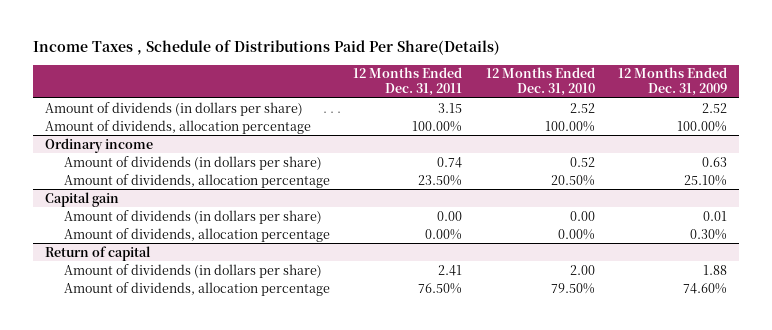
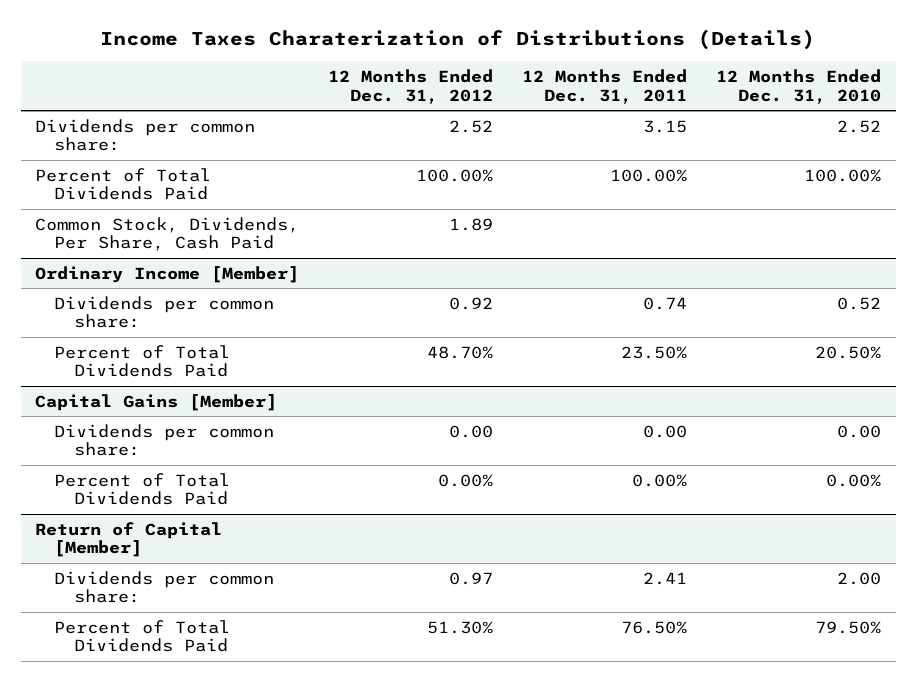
- Income Taxes , Schedule of Distributions Paid Per Share(Details)
+ Income Taxes Charaterization of Distributions (Details)
- | 12 Months Ended Dec. 31, 2011 | 12 Months Ended Dec. 31, 2010 | 12 Months Ended Dec. 31, 2009
+ | 12 Months Ended Dec. 31, 2012 | 12 Months Ended Dec. 31, 2011 | 12 Months Ended Dec. 31, 2010
- Amount of dividends (in dollars per share) | 3.15 | 2.52 | 2.52
- Amount of dividends, allocation percentage | 100.00% | 100.00% | 100.00%
- Ordinary income
- Amount of dividends (in dollars per share) | 0.74 | 0.52 | 0.63
- Amount of dividends, allocation percentage | 23.50% | 20.50% | 25.10%
- Capital gain
- Amount of dividends (in dollars per share) | 0.00 | 0.00 | 0.01
- Amount of dividends, allocation percentage | 0.00% | 0.00% | 0.30%
- Return of capital
- Amount of dividends (in dollars per share) | 2.41 | 2.00 | 1.88
- Amount of dividends, allocation percentage | 76.50% | 79.50% | 74.60%
+ Dividends per common share: | 2.52 | 3.15 | 2.52
+ Percent of Total Dividends Paid | 100.00% | 100.00% | 100.00%
+ Common Stock, Dividends, Per Share, Cash Paid | 1.89 | |
+ Ordinary Income [Member]
+ Dividends per common share: | 0.92 | 0.74 | 0.52
+ Percent of Total Dividends Paid | 48.70% | 23.50% | 20.50%
+ Capital Gains [Member]
+ Dividends per common share: | 0.00 | 0.00 | 0.00
+ Percent of Total Dividends Paid | 0.00% | 0.00% | 0.00%
+ Return of Capital [Member]
+ Dividends per common share: | 0.97 | 2.41 | 2.00
+ Percent of Total Dividends Paid | 51.30% | 76.50% | 79.50%

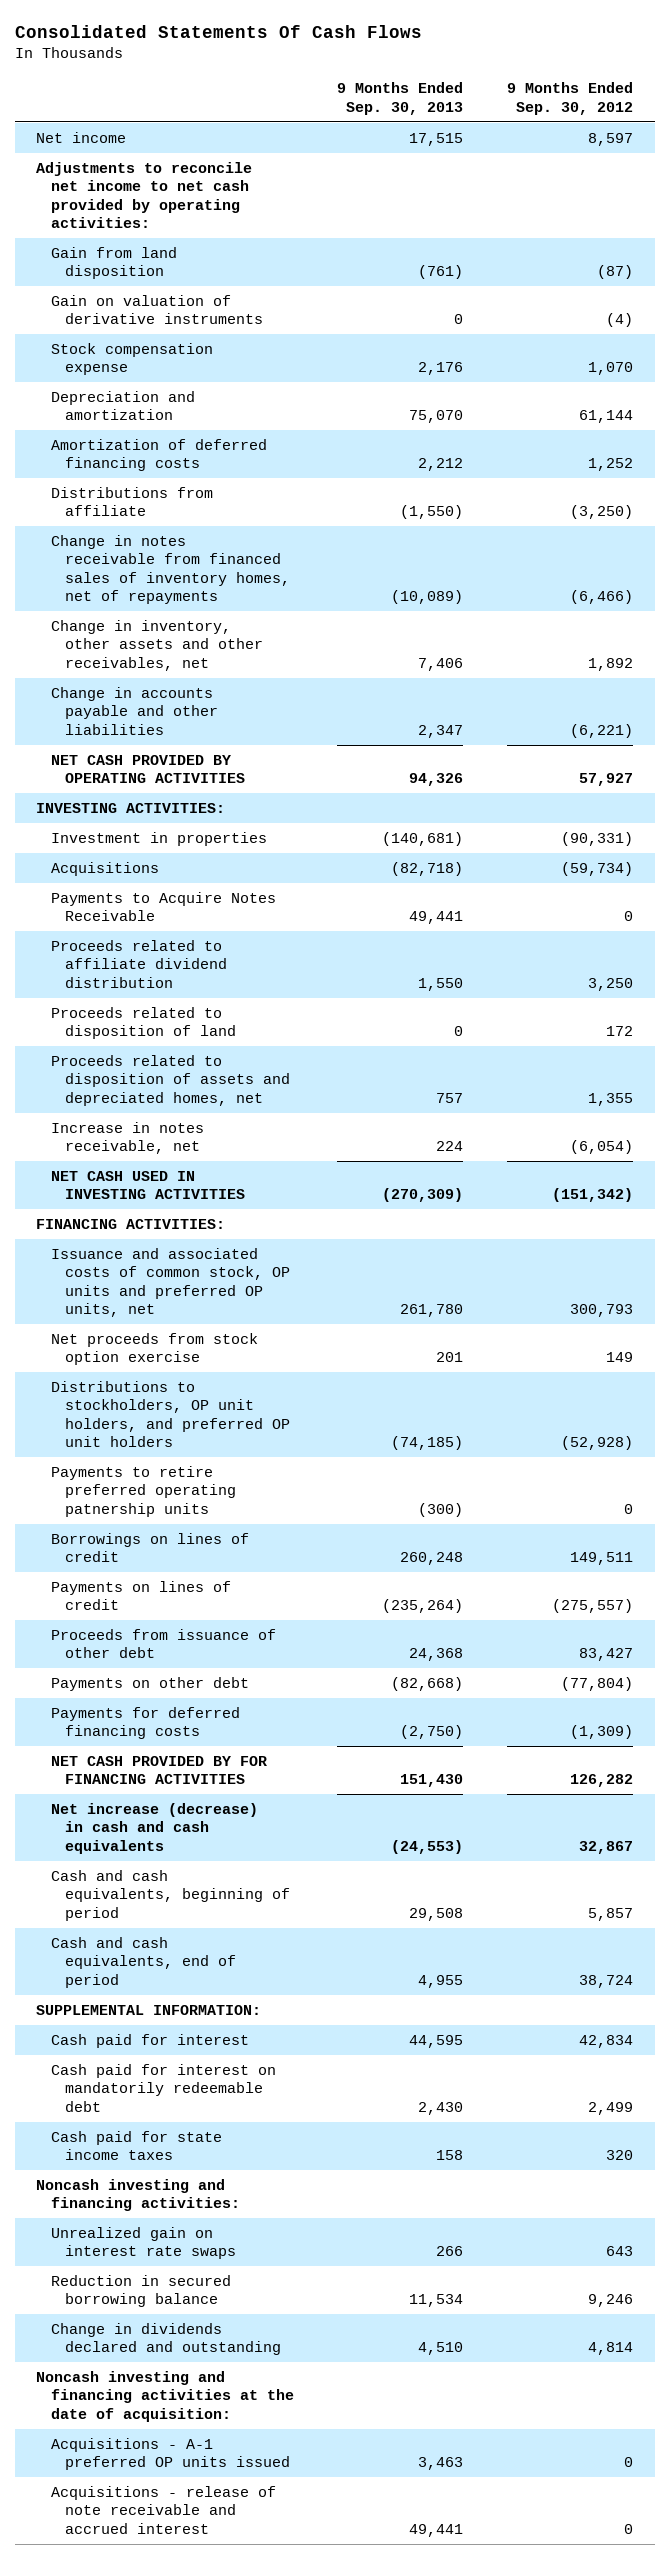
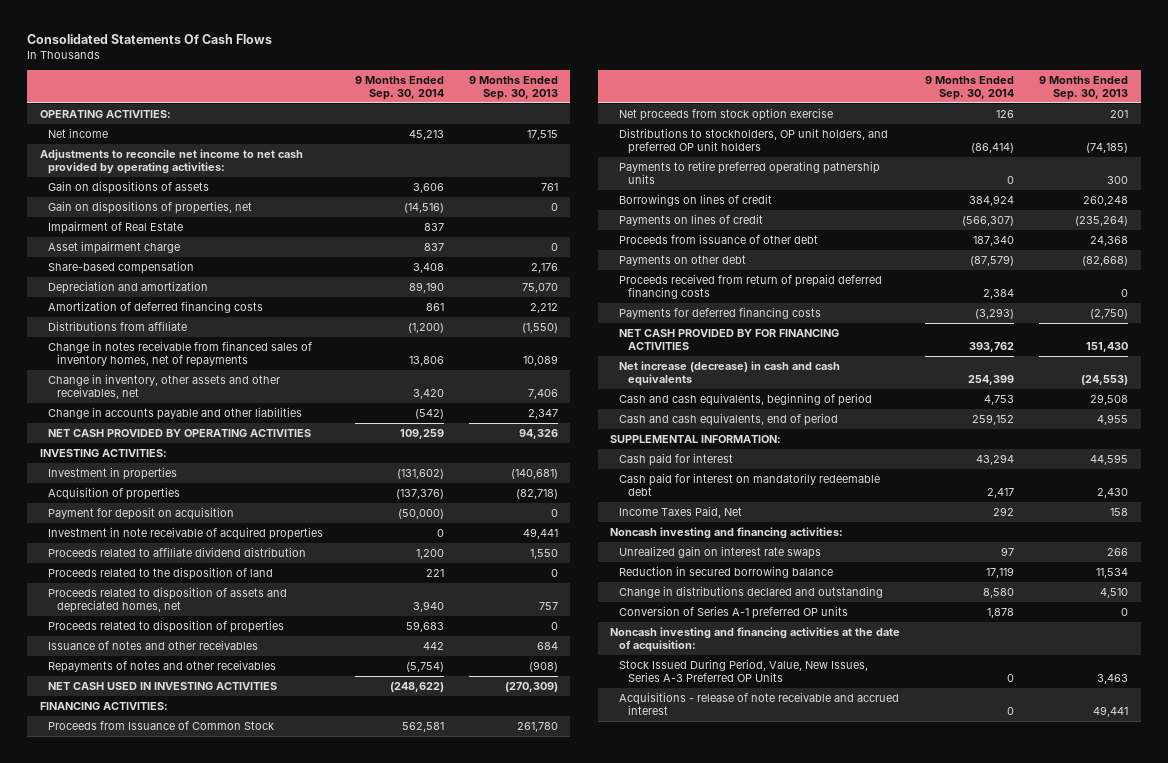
- | 9 Months Ended Sep. 30, 2013 | 9 Months Ended Sep. 30, 2012
+ | 9 Months Ended Sep. 30, 2014 | 9 Months Ended Sep. 30, 2013
+ OPERATING ACTIVITIES:
- Gain from land disposition | (761) | (87)
- Gain on valuation of derivative instruments | 0 | (4)
- Stock compensation expense | 2,176 | 1,070
+ Gain on dispositions of assets | 3,606 | 761
+ Gain on dispositions of properties, net | (14,516) | 0
+ Impairment of Real Estate | 837 |
+ Asset impairment charge | 837 | 0
+ Share-based compensation | 3,408 | 2,176
- Change in notes receivable from financed sales of inventory homes, net of repayments | (10,089) | (6,466)
+ Change in notes receivable from financed sales of inventory homes, net of repayments | 13,806 | 10,089
- Acquisitions | (82,718) | (59,734)
- Payments to Acquire Notes Receivable | 49,441 | 0
+ Acquisition of properties | (137,376) | (82,718)
+ Payment for deposit on acquisition | (50,000) | 0
+ Investment in note receivable of acquired properties | 0 | 49,441
- Proceeds related to disposition of land | 0 | 172
+ Proceeds related to the disposition of land | 221 | 0
- Increase in notes receivable, net | 224 | (6,054)
+ Proceeds related to disposition of properties | 59,683 | 0
+ Issuance of notes and other receivables | 442 | 684
+ Repayments of notes and other receivables | (5,754) | (908)
- Issuance and associated costs of common stock, OP units and preferred OP units, net | 261,780 | 300,793
+ Proceeds from Issuance of Common Stock | 562,581 | 261,780
- Payments to retire preferred operating patnership units | (300) | 0
+ Payments to retire preferred operating patnership units | 0 | 300
+ Proceeds received from return of prepaid deferred financing costs | 2,384 | 0
- Cash paid for state income taxes | 158 | 320
+ Income Taxes Paid, Net | 292 | 158
- Change in dividends declared and outstanding | 4,510 | 4,814
+ Change in distributions declared and outstanding | 8,580 | 4,510
+ Conversion of Series A-1 preferred OP units | 1,878 | 0
- Acquisitions - A-1 preferred OP units issued | 3,463 | 0
+ Stock Issued During Period, Value, New Issues, Series A-3 Preferred OP Units | 0 | 3,463

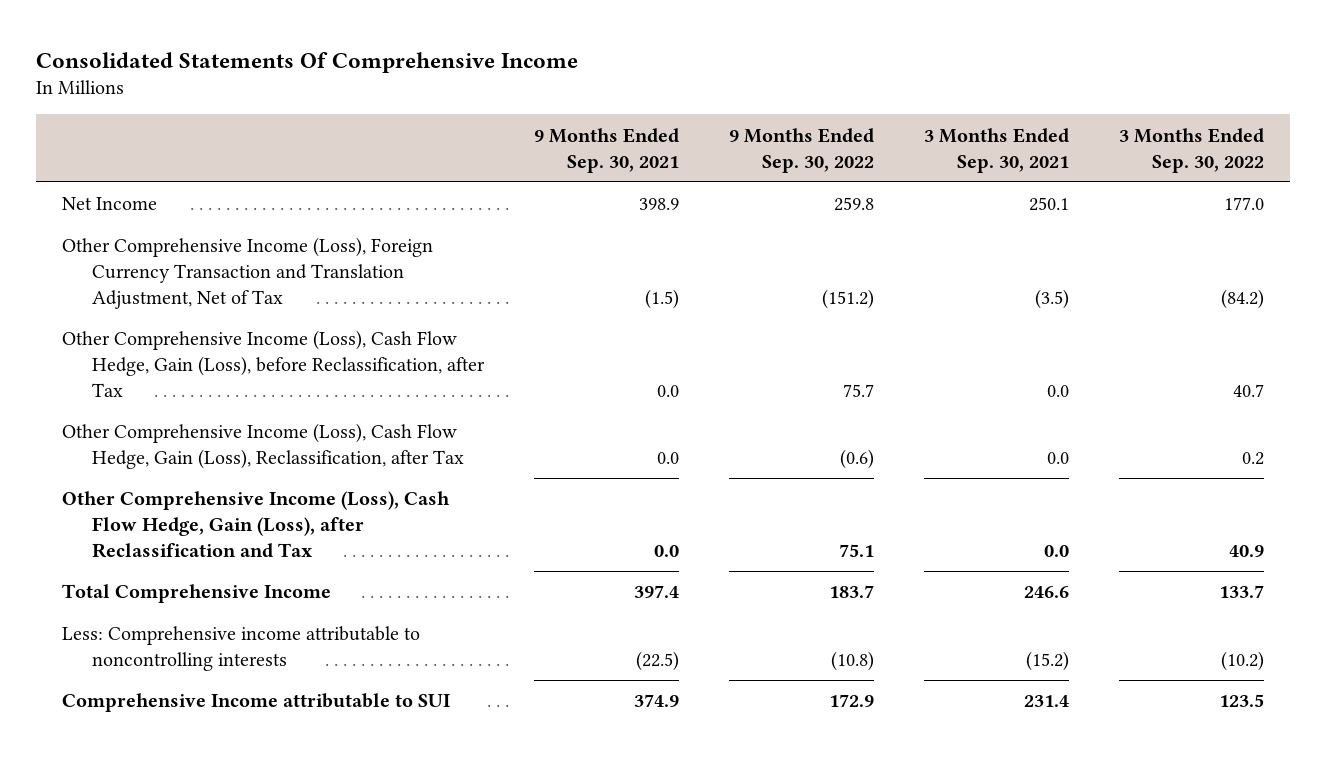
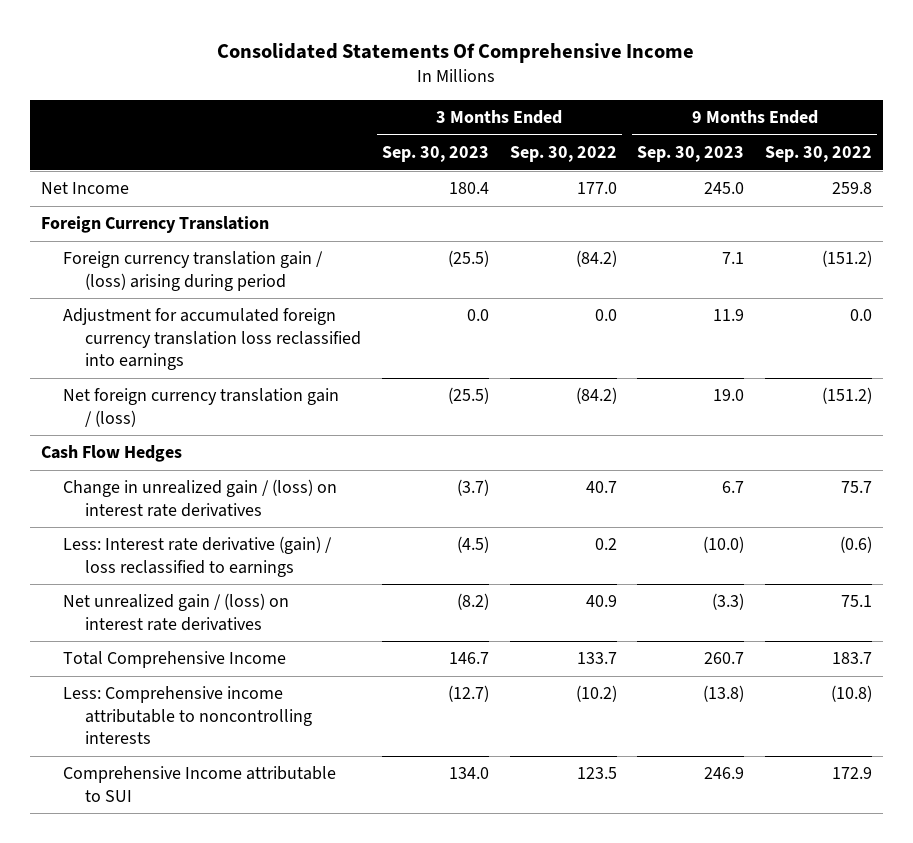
- | 9 Months Ended Sep. 30, 2021 | 9 Months Ended Sep. 30, 2022 | 3 Months Ended Sep. 30, 2021 | 3 Months Ended Sep. 30, 2022
+ | 3 Months Ended Sep. 30, 2023 | 3 Months Ended Sep. 30, 2022 | 9 Months Ended Sep. 30, 2023 | 9 Months Ended Sep. 30, 2022
- Other Comprehensive Income (Loss), Foreign Currency Transaction and Translation Adjustment, Net of Tax | (1.5) | (151.2) | (3.5) | (84.2)
- Other Comprehensive Income (Loss), Cash Flow Hedge, Gain (Loss), before Reclassification, after Tax | 0.0 | 75.7 | 0.0 | 40.7
- Other Comprehensive Income (Loss), Cash Flow Hedge, Gain (Loss), Reclassification, after Tax | 0.0 | (0.6) | 0.0 | 0.2
- Other Comprehensive Income (Loss), Cash Flow Hedge, Gain (Loss), after Reclassification and Tax | 0.0 | 75.1 | 0.0 | 40.9
+ Foreign Currency Translation
+ Foreign currency translation gain / (loss) arising during period | (25.5) | (84.2) | 7.1 | (151.2)
+ Adjustment for accumulated foreign currency translation loss reclassified into earnings | 0.0 | 0.0 | 11.9 | 0.0
+ Net foreign currency translation gain / (loss) | (25.5) | (84.2) | 19.0 | (151.2)
+ Cash Flow Hedges
+ Change in unrealized gain / (loss) on interest rate derivatives | (3.7) | 40.7 | 6.7 | 75.7
+ Less: Interest rate derivative (gain) / loss reclassified to earnings | (4.5) | 0.2 | (10.0) | (0.6)
+ Net unrealized gain / (loss) on interest rate derivatives | (8.2) | 40.9 | (3.3) | 75.1

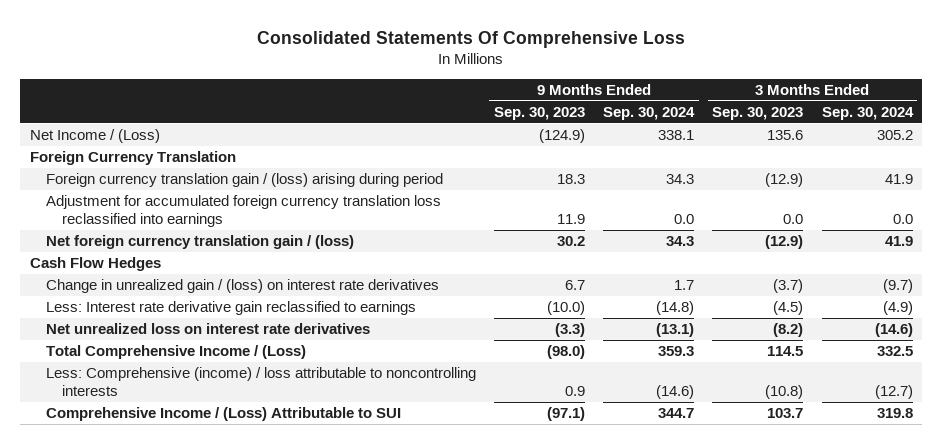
- Consolidated Statements Of Comprehensive Income
+ Consolidated Statements Of Comprehensive Loss
- | 3 Months Ended Sep. 30, 2023 | 3 Months Ended Sep. 30, 2022 | 9 Months Ended Sep. 30, 2023 | 9 Months Ended Sep. 30, 2022
+ | 9 Months Ended Sep. 30, 2023 | 9 Months Ended Sep. 30, 2024 | 3 Months Ended Sep. 30, 2023 | 3 Months Ended Sep. 30, 2024
- Net Income | 180.4 | 177.0 | 245.0 | 259.8
+ Net Income / (Loss) | (124.9) | 338.1 | 135.6 | 305.2
- Foreign currency translation gain / (loss) arising during period | (25.5) | (84.2) | 7.1 | (151.2)
+ Foreign currency translation gain / (loss) arising during period | 18.3 | 34.3 | (12.9) | 41.9
- Net foreign currency translation gain / (loss) | (25.5) | (84.2) | 19.0 | (151.2)
+ Net foreign currency translation gain / (loss) | 30.2 | 34.3 | (12.9) | 41.9
- Less: Interest rate derivative (gain) / loss reclassified to earnings | (4.5) | 0.2 | (10.0) | (0.6)
- Net unrealized gain / (loss) on interest rate derivatives | (8.2) | 40.9 | (3.3) | 75.1
- Total Comprehensive Income | 146.7 | 133.7 | 260.7 | 183.7
- Less: Comprehensive income attributable to noncontrolling interests | (12.7) | (10.2) | (13.8) | (10.8)
- Comprehensive Income attributable to SUI | 134.0 | 123.5 | 246.9 | 172.9
+ Less: Interest rate derivative gain reclassified to earnings | (10.0) | (14.8) | (4.5) | (4.9)
+ Net unrealized loss on interest rate derivatives | (3.3) | (13.1) | (8.2) | (14.6)
+ Total Comprehensive Income / (Loss) | (98.0) | 359.3 | 114.5 | 332.5
+ Less: Comprehensive (income) / loss attributable to noncontrolling interests | 0.9 | (14.6) | (10.8) | (12.7)
+ Comprehensive Income / (Loss) Attributable to SUI | (97.1) | 344.7 | 103.7 | 319.8

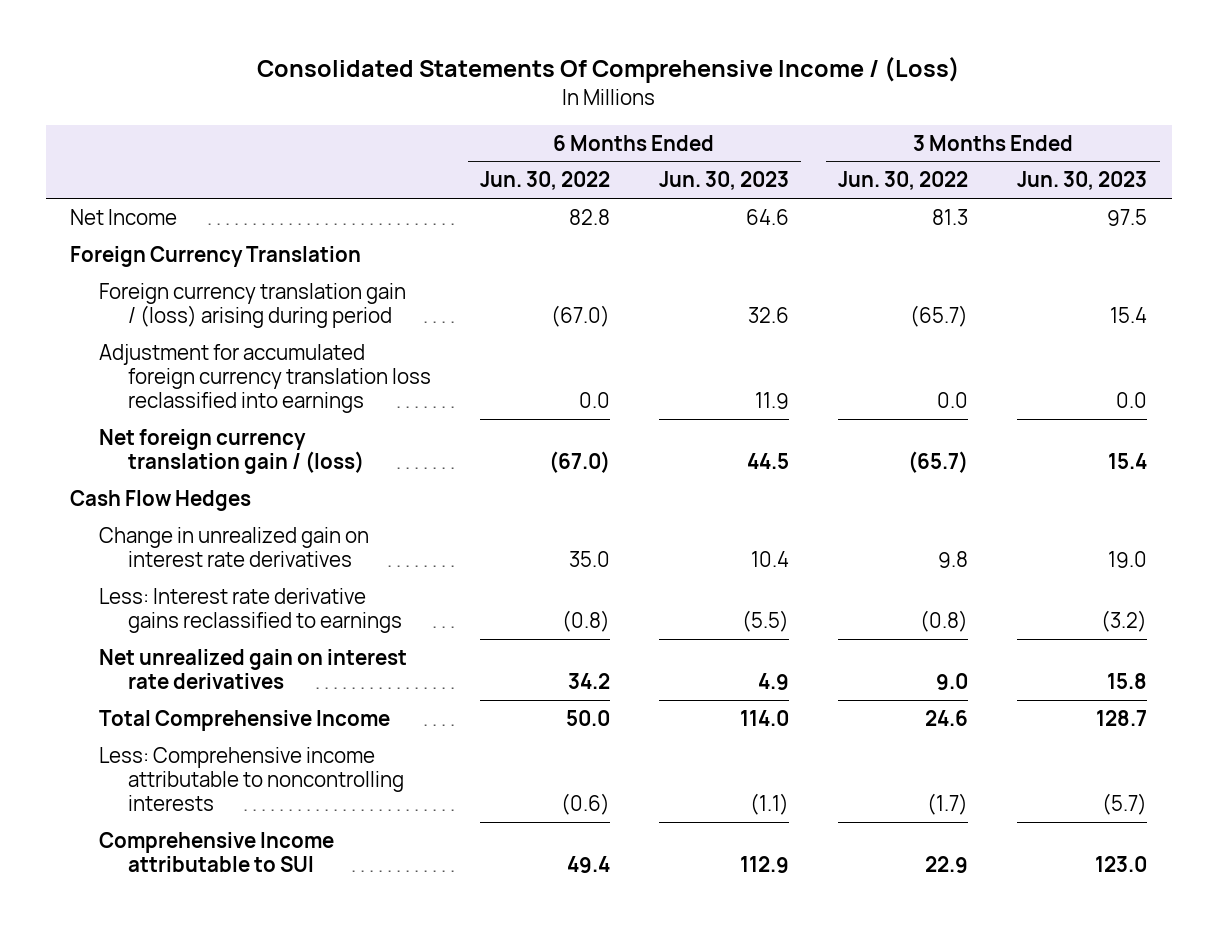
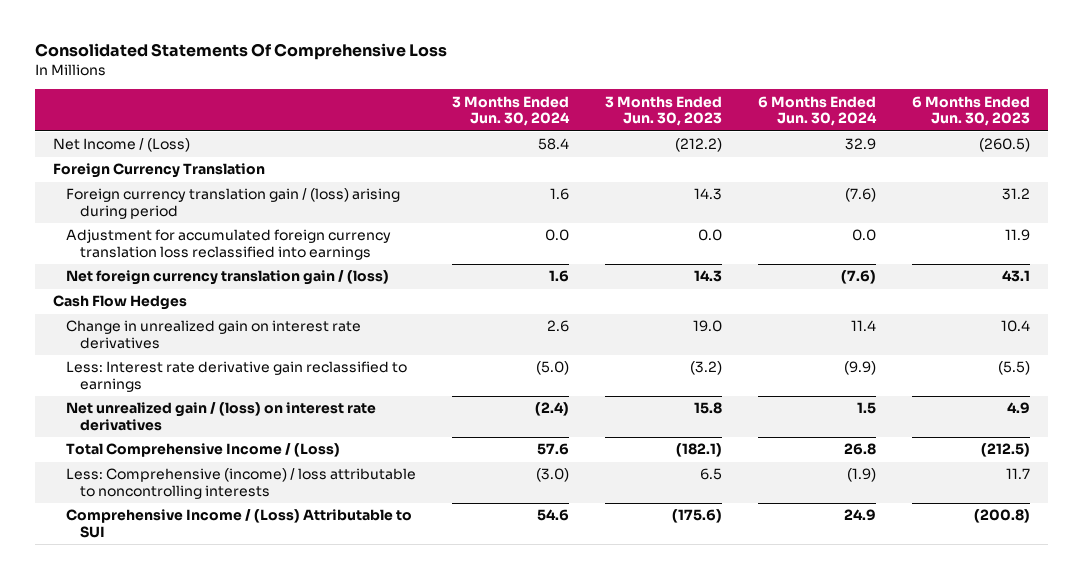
- Consolidated Statements Of Comprehensive Income / (Loss)
+ Consolidated Statements Of Comprehensive Loss
- | 6 Months Ended Jun. 30, 2022 | 6 Months Ended Jun. 30, 2023 | 3 Months Ended Jun. 30, 2022 | 3 Months Ended Jun. 30, 2023
+ | 3 Months Ended Jun. 30, 2024 | 3 Months Ended Jun. 30, 2023 | 6 Months Ended Jun. 30, 2024 | 6 Months Ended Jun. 30, 2023
- Net Income | 82.8 | 64.6 | 81.3 | 97.5
+ Net Income / (Loss) | 58.4 | (212.2) | 32.9 | (260.5)
- Foreign currency translation gain / (loss) arising during period | (67.0) | 32.6 | (65.7) | 15.4
+ Foreign currency translation gain / (loss) arising during period | 1.6 | 14.3 | (7.6) | 31.2
- Net foreign currency translation gain / (loss) | (67.0) | 44.5 | (65.7) | 15.4
+ Net foreign currency translation gain / (loss) | 1.6 | 14.3 | (7.6) | 43.1
- Less: Interest rate derivative gains reclassified to earnings | (0.8) | (5.5) | (0.8) | (3.2)
- Net unrealized gain on interest rate derivatives | 34.2 | 4.9 | 9.0 | 15.8
- Total Comprehensive Income | 50.0 | 114.0 | 24.6 | 128.7
- Less: Comprehensive income attributable to noncontrolling interests | (0.6) | (1.1) | (1.7) | (5.7)
- Comprehensive Income attributable to SUI | 49.4 | 112.9 | 22.9 | 123.0
+ Less: Interest rate derivative gain reclassified to earnings | (5.0) | (3.2) | (9.9) | (5.5)
+ Net unrealized gain / (loss) on interest rate derivatives | (2.4) | 15.8 | 1.5 | 4.9
+ Total Comprehensive Income / (Loss) | 57.6 | (182.1) | 26.8 | (212.5)
+ Less: Comprehensive (income) / loss attributable to noncontrolling interests | (3.0) | 6.5 | (1.9) | 11.7
+ Comprehensive Income / (Loss) Attributable to SUI | 54.6 | (175.6) | 24.9 | (200.8)

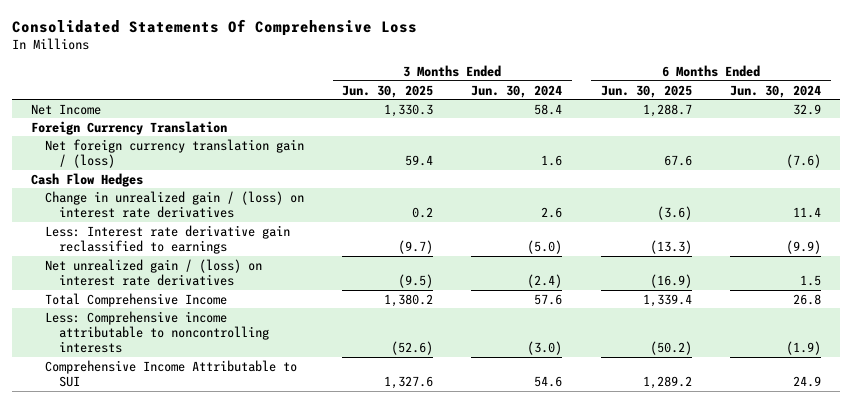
- | 3 Months Ended Jun. 30, 2024 | 3 Months Ended Jun. 30, 2023 | 6 Months Ended Jun. 30, 2024 | 6 Months Ended Jun. 30, 2023
+ | 3 Months Ended Jun. 30, 2025 | 3 Months Ended Jun. 30, 2024 | 6 Months Ended Jun. 30, 2025 | 6 Months Ended Jun. 30, 2024
- Net Income / (Loss) | 58.4 | (212.2) | 32.9 | (260.5)
+ Net Income | 1,330.3 | 58.4 | 1,288.7 | 32.9
- Foreign currency translation gain / (loss) arising during period | 1.6 | 14.3 | (7.6) | 31.2
- Adjustment for accumulated foreign currency translation loss reclassified into earnings | 0.0 | 0.0 | 0.0 | 11.9
- Change in unrealized gain on interest rate derivatives | 2.6 | 19.0 | 11.4 | 10.4
+ Change in unrealized gain / (loss) on interest rate derivatives | 0.2 | 2.6 | (3.6) | 11.4
- Total Comprehensive Income / (Loss) | 57.6 | (182.1) | 26.8 | (212.5)
- Less: Comprehensive (income) / loss attributable to noncontrolling interests | (3.0) | 6.5 | (1.9) | 11.7
- Comprehensive Income / (Loss) Attributable to SUI | 54.6 | (175.6) | 24.9 | (200.8)
+ Total Comprehensive Income | 1,380.2 | 57.6 | 1,339.4 | 26.8
+ Less: Comprehensive income attributable to noncontrolling interests | (52.6) | (3.0) | (50.2) | (1.9)
+ Comprehensive Income Attributable to SUI | 1,327.6 | 54.6 | 1,289.2 | 24.9

